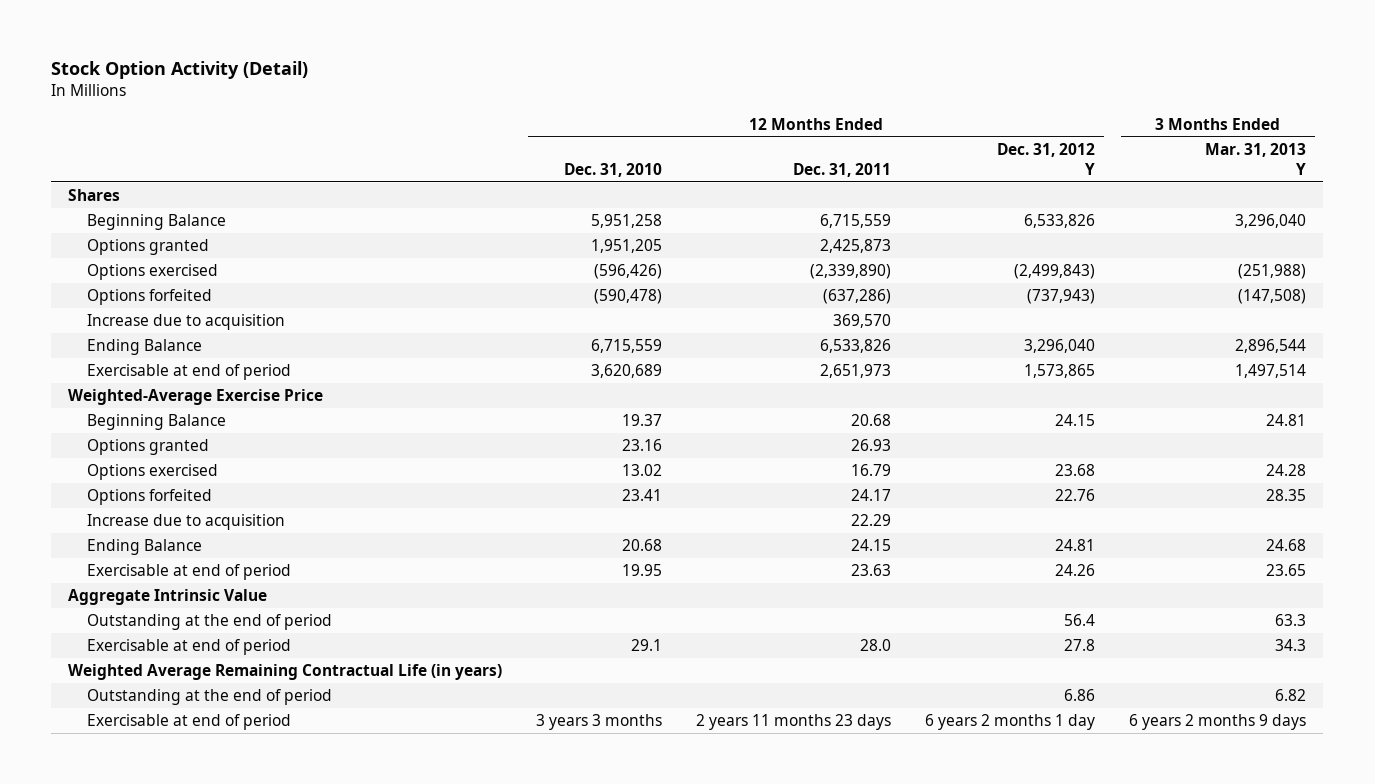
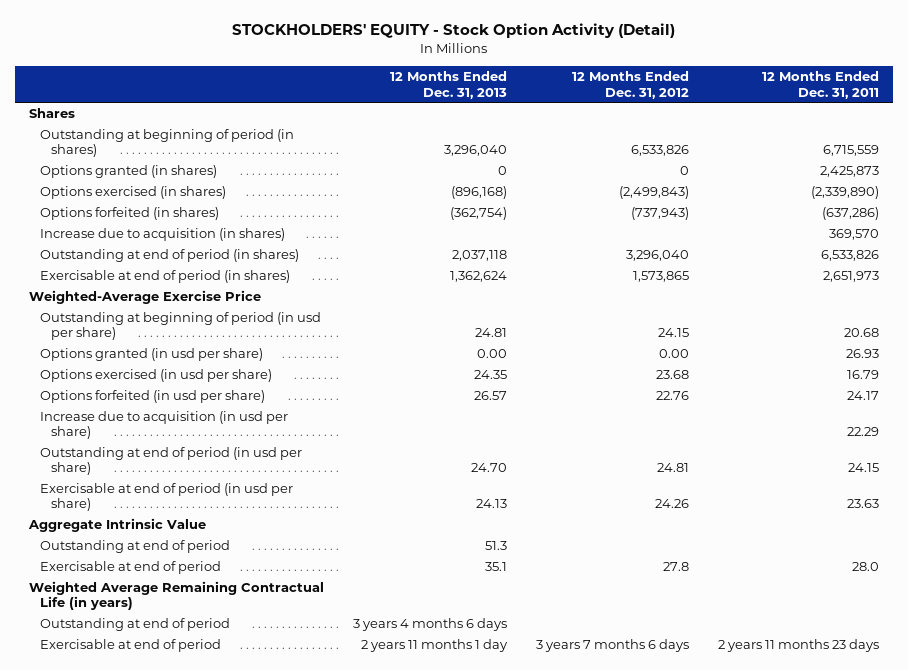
- Stock Option Activity (Detail)
+ STOCKHOLDERS' EQUITY - Stock Option Activity (Detail)
- | 12 Months Ended Dec. 31, 2010 | 12 Months Ended Dec. 31, 2011 | 12 Months Ended Dec. 31, 2012 Y | 3 Months Ended Mar. 31, 2013 Y
+ | 12 Months Ended Dec. 31, 2013 | 12 Months Ended Dec. 31, 2012 | 12 Months Ended Dec. 31, 2011
- Beginning Balance | 5,951,258 | 6,715,559 | 6,533,826 | 3,296,040
- Options granted | 1,951,205 | 2,425,873 | |
- Options exercised | (596,426) | (2,339,890) | (2,499,843) | (251,988)
- Options forfeited | (590,478) | (637,286) | (737,943) | (147,508)
- Increase due to acquisition | | 369,570 | |
- Ending Balance | 6,715,559 | 6,533,826 | 3,296,040 | 2,896,544
- Exercisable at end of period | 3,620,689 | 2,651,973 | 1,573,865 | 1,497,514
+ Outstanding at beginning of period (in shares) | 3,296,040 | 6,533,826 | 6,715,559
+ Options granted (in shares) | 0 | 0 | 2,425,873
+ Options exercised (in shares) | (896,168) | (2,499,843) | (2,339,890)
+ Options forfeited (in shares) | (362,754) | (737,943) | (637,286)
+ Increase due to acquisition (in shares) | | | 369,570
+ Outstanding at end of period (in shares) | 2,037,118 | 3,296,040 | 6,533,826
+ Exercisable at end of period (in shares) | 1,362,624 | 1,573,865 | 2,651,973
- Beginning Balance | 19.37 | 20.68 | 24.15 | 24.81
- Options granted | 23.16 | 26.93 | |
- Options exercised | 13.02 | 16.79 | 23.68 | 24.28
- Options forfeited | 23.41 | 24.17 | 22.76 | 28.35
- Increase due to acquisition | | 22.29 | |
- Ending Balance | 20.68 | 24.15 | 24.81 | 24.68
- Exercisable at end of period | 19.95 | 23.63 | 24.26 | 23.65
+ Outstanding at beginning of period (in usd per share) | 24.81 | 24.15 | 20.68
+ Options granted (in usd per share) | 0.00 | 0.00 | 26.93
+ Options exercised (in usd per share) | 24.35 | 23.68 | 16.79
+ Options forfeited (in usd per share) | 26.57 | 22.76 | 24.17
+ Increase due to acquisition (in usd per share) | | | 22.29
+ Outstanding at end of period (in usd per share) | 24.70 | 24.81 | 24.15
+ Exercisable at end of period (in usd per share) | 24.13 | 24.26 | 23.63
- Outstanding at the end of period | | | 56.4 | 63.3
+ Outstanding at end of period | 51.3 | |
- Outstanding at the end of period | | | 6.86 | 6.82
+ Outstanding at end of period | 3 years 4 months 6 days | |

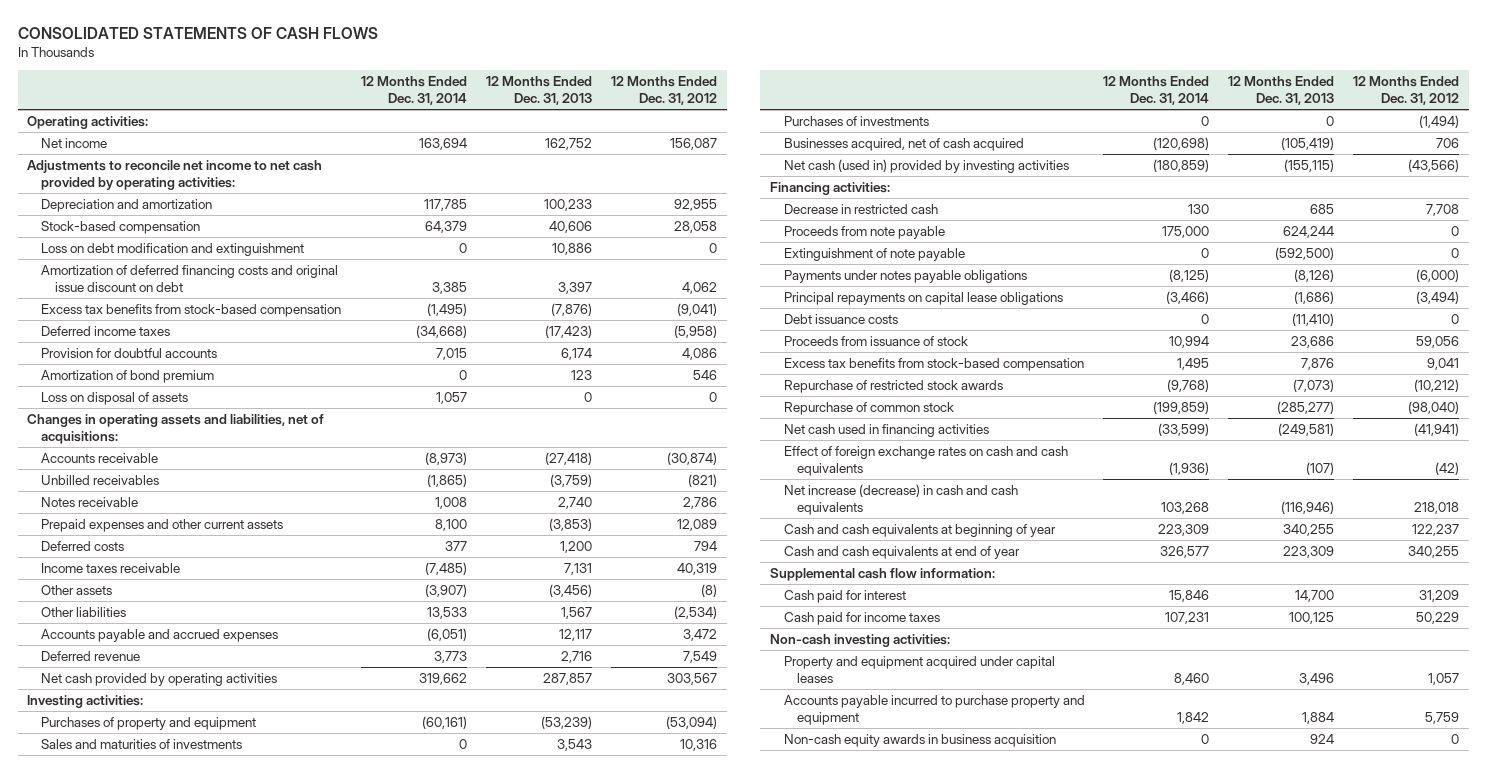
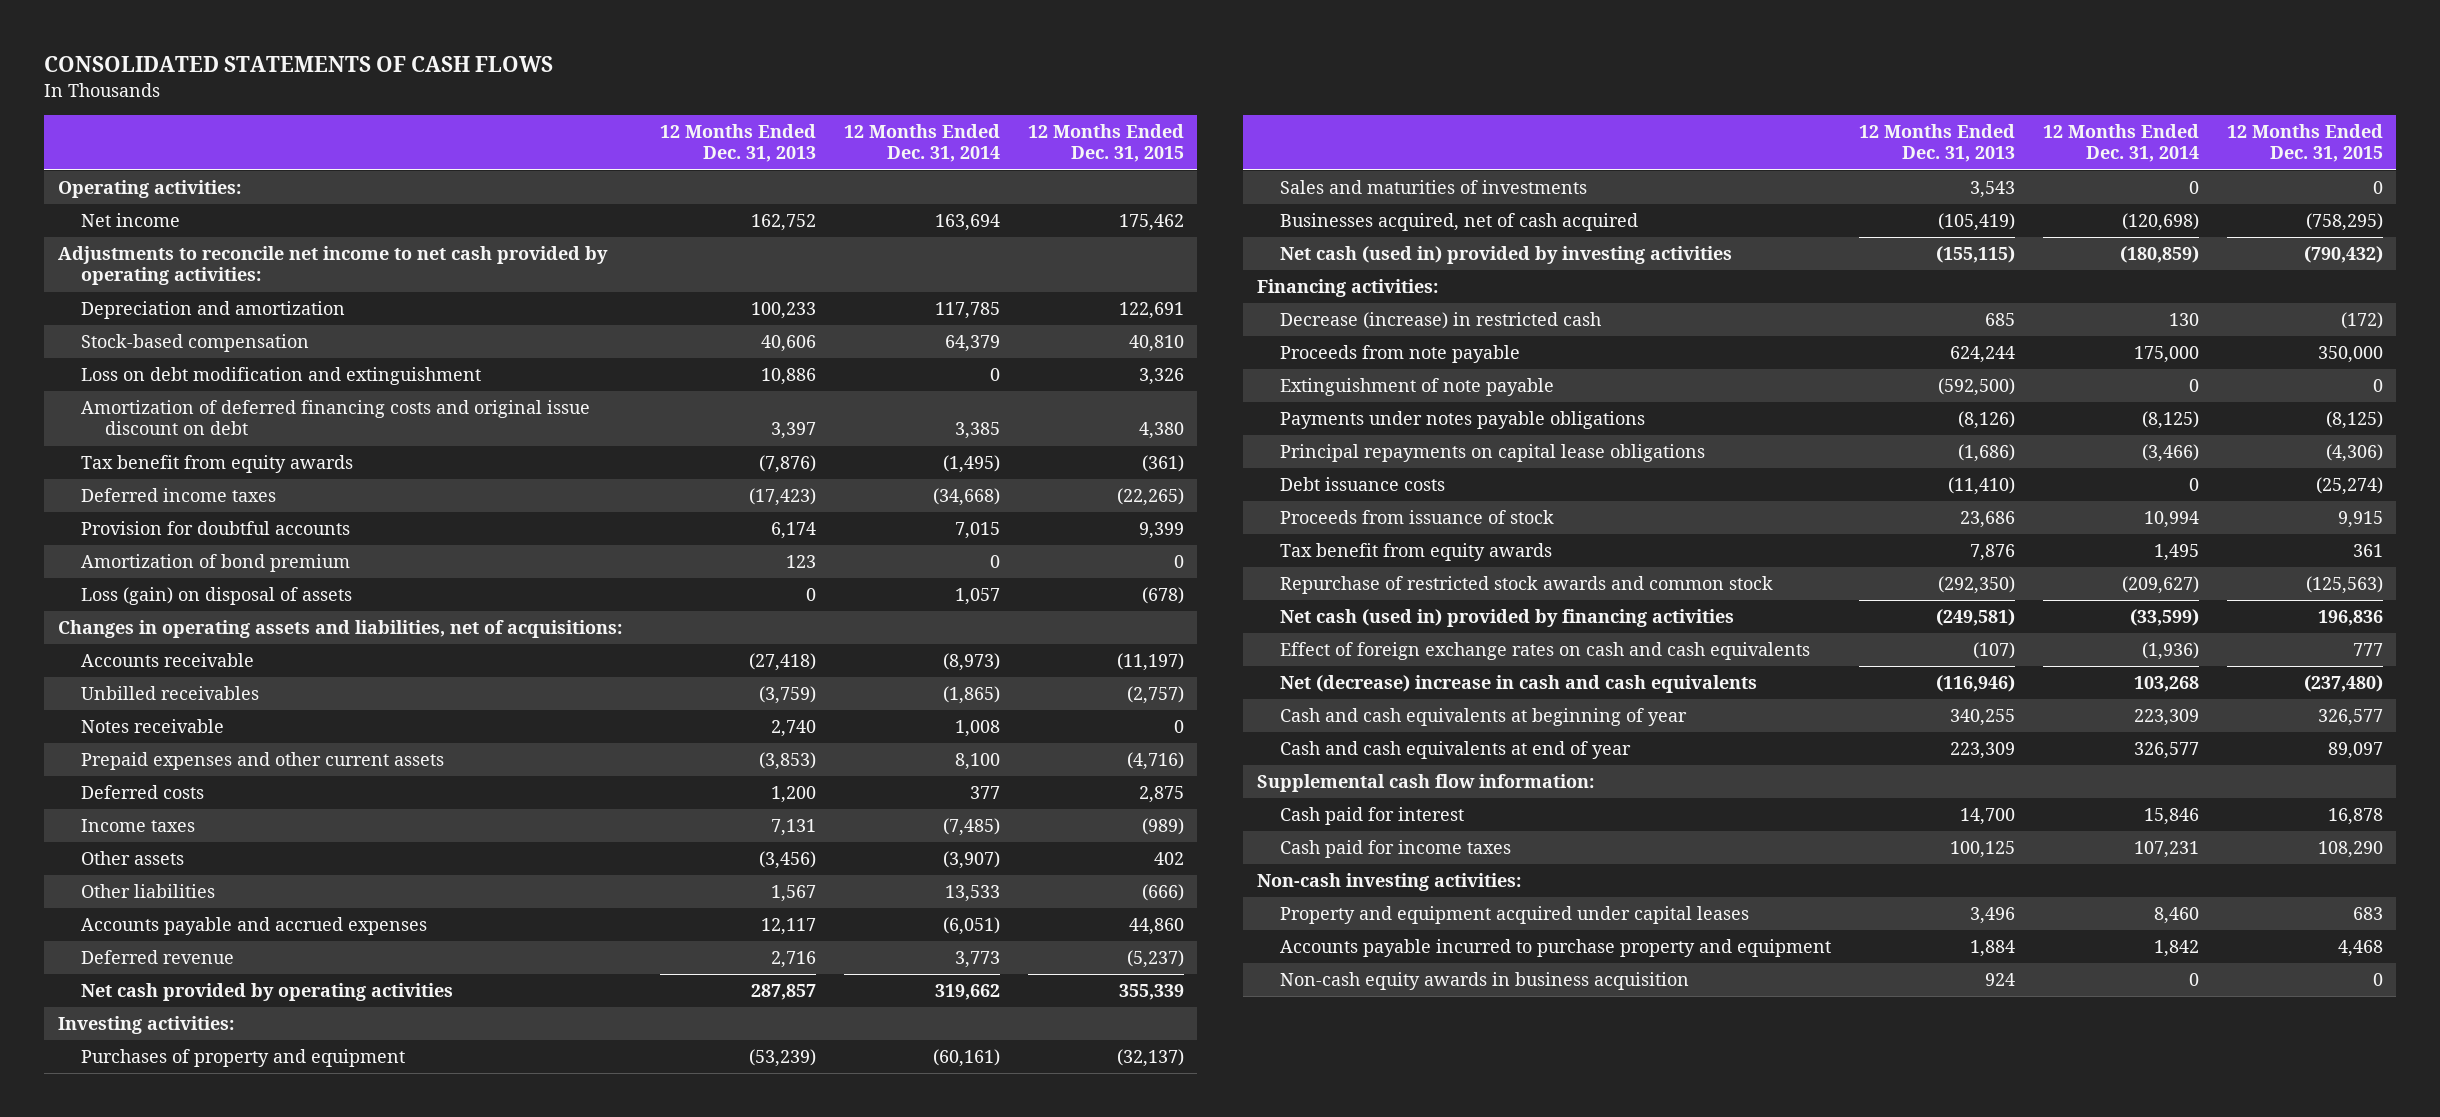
- | 12 Months Ended Dec. 31, 2014 | 12 Months Ended Dec. 31, 2013 | 12 Months Ended Dec. 31, 2012
+ | 12 Months Ended Dec. 31, 2013 | 12 Months Ended Dec. 31, 2014 | 12 Months Ended Dec. 31, 2015
- Excess tax benefits from stock-based compensation | (1,495) | (7,876) | (9,041)
+ Tax benefit from equity awards | (7,876) | (1,495) | (361)
- Loss on disposal of assets | 1,057 | 0 | 0
+ Loss (gain) on disposal of assets | 0 | 1,057 | (678)
- Income taxes receivable | (7,485) | 7,131 | 40,319
+ Income taxes | 7,131 | (7,485) | (989)
- Purchases of investments | 0 | 0 | (1,494)
- Decrease in restricted cash | 130 | 685 | 7,708
+ Decrease (increase) in restricted cash | 685 | 130 | (172)
- Excess tax benefits from stock-based compensation | 1,495 | 7,876 | 9,041
- Repurchase of restricted stock awards | (9,768) | (7,073) | (10,212)
- Repurchase of common stock | (199,859) | (285,277) | (98,040)
- Net cash used in financing activities | (33,599) | (249,581) | (41,941)
+ Tax benefit from equity awards | 7,876 | 1,495 | 361
+ Repurchase of restricted stock awards and common stock | (292,350) | (209,627) | (125,563)
+ Net cash (used in) provided by financing activities | (249,581) | (33,599) | 196,836
- Net increase (decrease) in cash and cash equivalents | 103,268 | (116,946) | 218,018
+ Net (decrease) increase in cash and cash equivalents | (116,946) | 103,268 | (237,480)

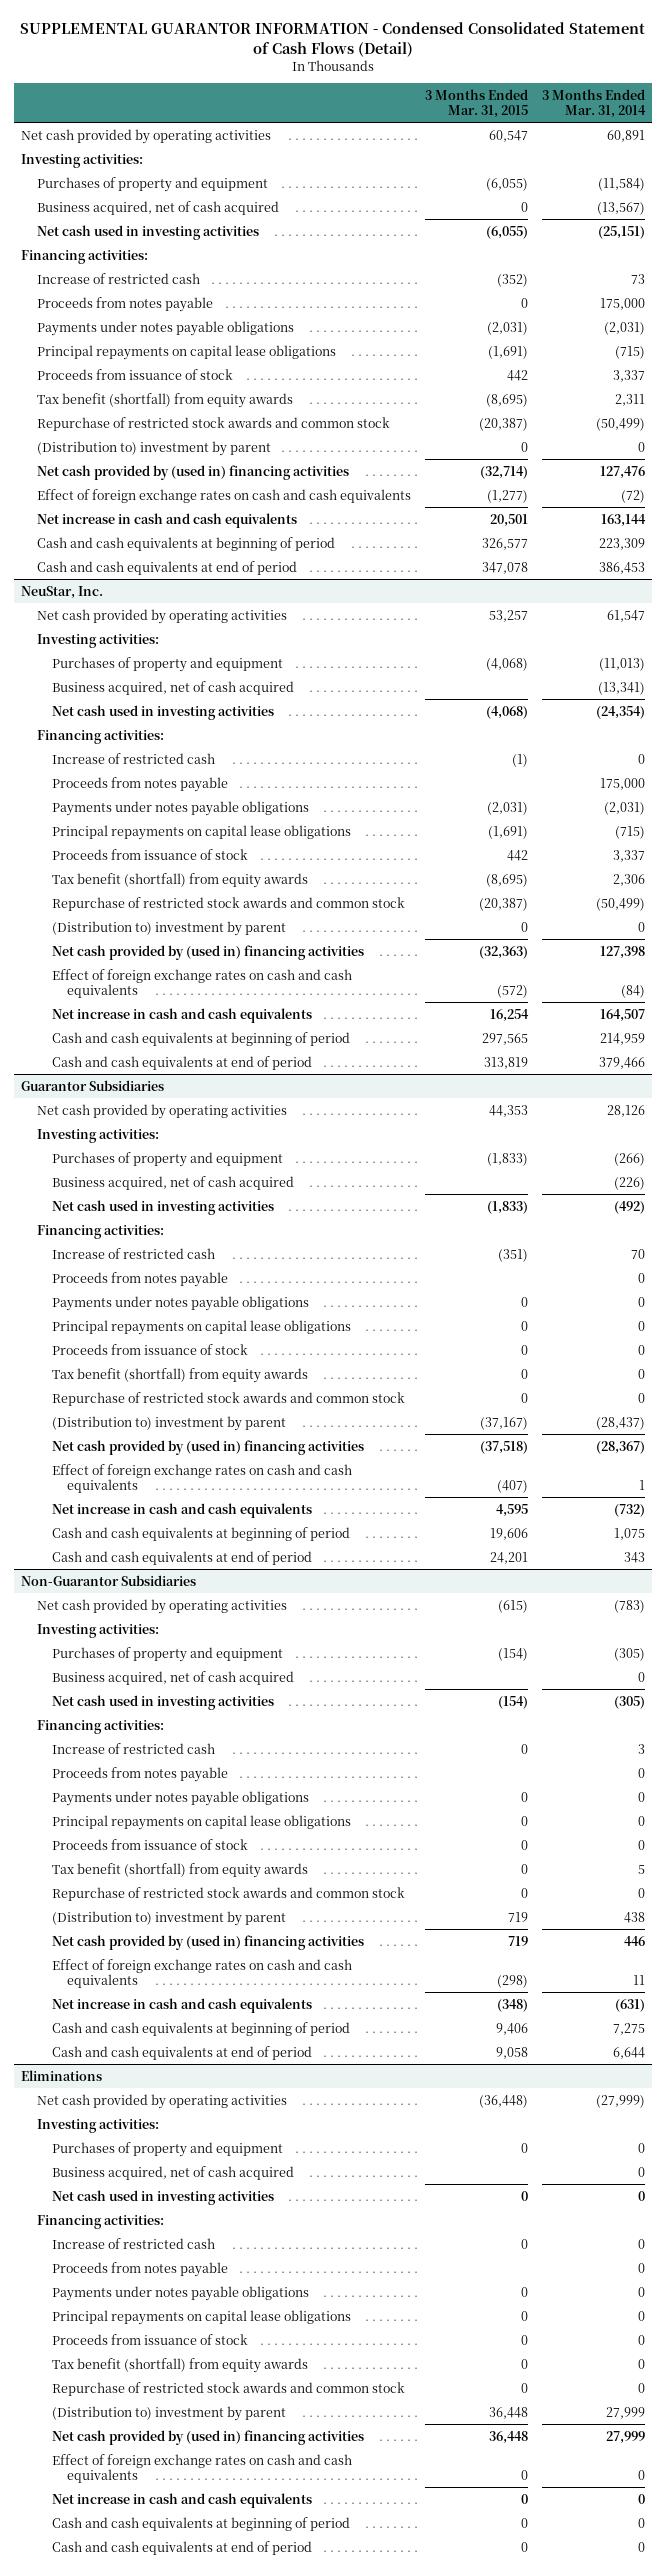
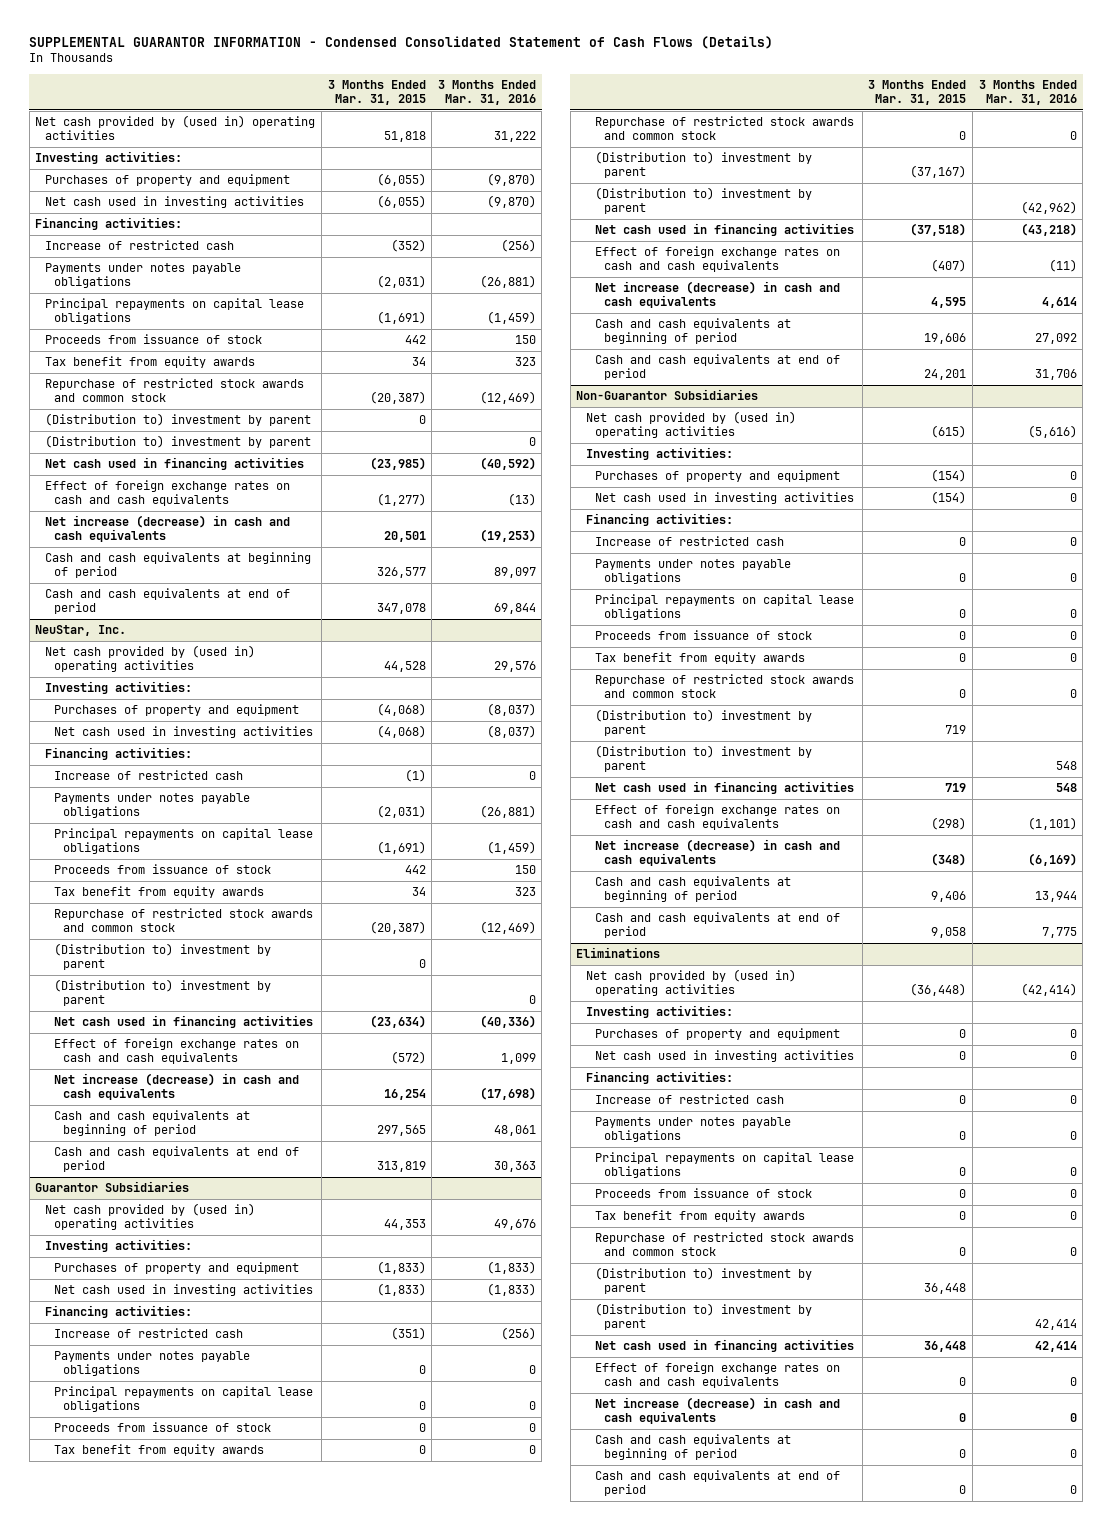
- SUPPLEMENTAL GUARANTOR INFORMATION - Condensed Consolidated Statement of Cash Flows (Detail)
+ SUPPLEMENTAL GUARANTOR INFORMATION - Condensed Consolidated Statement of Cash Flows (Details)
- | 3 Months Ended Mar. 31, 2015 | 3 Months Ended Mar. 31, 2014
+ | 3 Months Ended Mar. 31, 2015 | 3 Months Ended Mar. 31, 2016
- Net cash provided by operating activities | 60,547 | 60,891
+ Net cash provided by (used in) operating activities | 51,818 | 31,222
- Business acquired, net of cash acquired | 0 | (13,567)
- Proceeds from notes payable | 0 | 175,000
- Tax benefit (shortfall) from equity awards | (8,695) | 2,311
+ Tax benefit from equity awards | 34 | 323
- Net cash provided by (used in) financing activities | (32,714) | 127,476
+ (Distribution to) investment by parent | | 0
+ Net cash used in financing activities | (23,985) | (40,592)
- Net increase in cash and cash equivalents | 20,501 | 163,144
+ Net increase (decrease) in cash and cash equivalents | 20,501 | (19,253)
@ NeuStar, Inc.
- Net cash provided by operating activities | 53,257 | 61,547
+ Net cash provided by (used in) operating activities | 44,528 | 29,576
- Business acquired, net of cash acquired | | (13,341)
- Proceeds from notes payable | | 175,000
- Tax benefit (shortfall) from equity awards | (8,695) | 2,306
+ Tax benefit from equity awards | 34 | 323
- Net cash provided by (used in) financing activities | (32,363) | 127,398
+ (Distribution to) investment by parent | | 0
+ Net cash used in financing activities | (23,634) | (40,336)
- Net increase in cash and cash equivalents | 16,254 | 164,507
+ Net increase (decrease) in cash and cash equivalents | 16,254 | (17,698)
@ Guarantor Subsidiaries
- Net cash provided by operating activities | 44,353 | 28,126
+ Net cash provided by (used in) operating activities | 44,353 | 49,676
- Business acquired, net of cash acquired | | (226)
- Proceeds from notes payable | | 0
- Tax benefit (shortfall) from equity awards | 0 | 0
+ Tax benefit from equity awards | 0 | 0
- Net cash provided by (used in) financing activities | (37,518) | (28,367)
+ (Distribution to) investment by parent | | (42,962)
+ Net cash used in financing activities | (37,518) | (43,218)
- Net increase in cash and cash equivalents | 4,595 | (732)
+ Net increase (decrease) in cash and cash equivalents | 4,595 | 4,614
@ Non-Guarantor Subsidiaries
- Net cash provided by operating activities | (615) | (783)
+ Net cash provided by (used in) operating activities | (615) | (5,616)
- Business acquired, net of cash acquired | | 0
- Proceeds from notes payable | | 0
- Tax benefit (shortfall) from equity awards | 0 | 5
+ Tax benefit from equity awards | 0 | 0
- Net cash provided by (used in) financing activities | 719 | 446
+ (Distribution to) investment by parent | | 548
+ Net cash used in financing activities | 719 | 548
- Net increase in cash and cash equivalents | (348) | (631)
+ Net increase (decrease) in cash and cash equivalents | (348) | (6,169)
@ Eliminations
- Net cash provided by operating activities | (36,448) | (27,999)
+ Net cash provided by (used in) operating activities | (36,448) | (42,414)
- Business acquired, net of cash acquired | | 0
- Proceeds from notes payable | | 0
- Tax benefit (shortfall) from equity awards | 0 | 0
+ Tax benefit from equity awards | 0 | 0
- Net cash provided by (used in) financing activities | 36,448 | 27,999
+ (Distribution to) investment by parent | | 42,414
+ Net cash used in financing activities | 36,448 | 42,414
- Net increase in cash and cash equivalents | 0 | 0
+ Net increase (decrease) in cash and cash equivalents | 0 | 0

